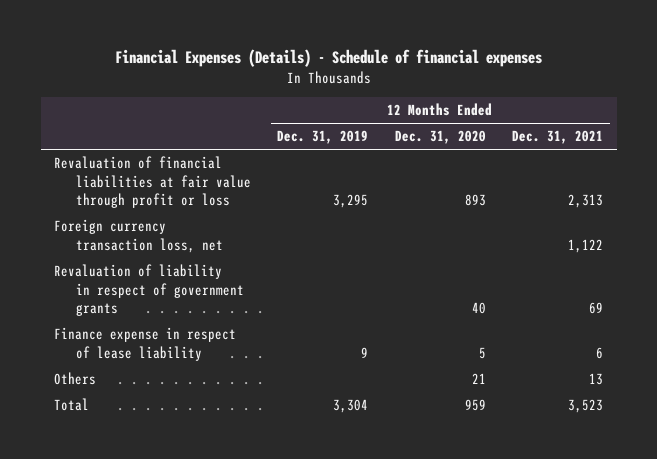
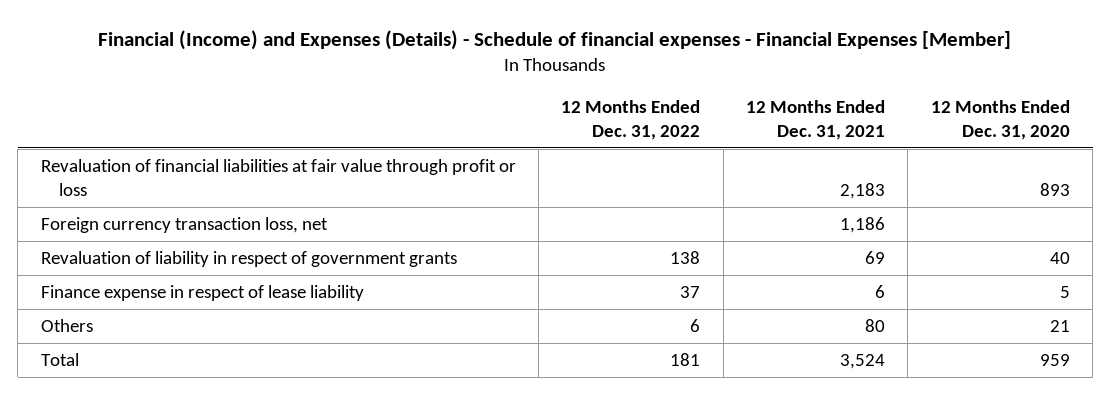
- Financial Expenses (Details) - Schedule of financial expenses
+ Financial (Income) and Expenses (Details) - Schedule of financial expenses - Financial Expenses [Member]
- | 12 Months Ended Dec. 31, 2019 | 12 Months Ended Dec. 31, 2020 | 12 Months Ended Dec. 31, 2021
+ | 12 Months Ended Dec. 31, 2022 | 12 Months Ended Dec. 31, 2021 | 12 Months Ended Dec. 31, 2020
- Revaluation of financial liabilities at fair value through profit or loss | 3,295 | 893 | 2,313
- Foreign currency transaction loss, net | | | 1,122
+ Revaluation of financial liabilities at fair value through profit or loss | | 2,183 | 893
+ Foreign currency transaction loss, net | | 1,186 |
- Others | | 21 | 13
- Total | 3,304 | 959 | 3,523
+ Others | 6 | 80 | 21
+ Total | 181 | 3,524 | 959

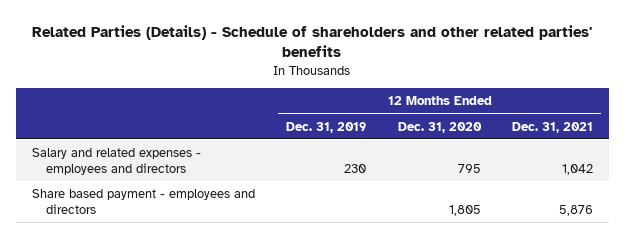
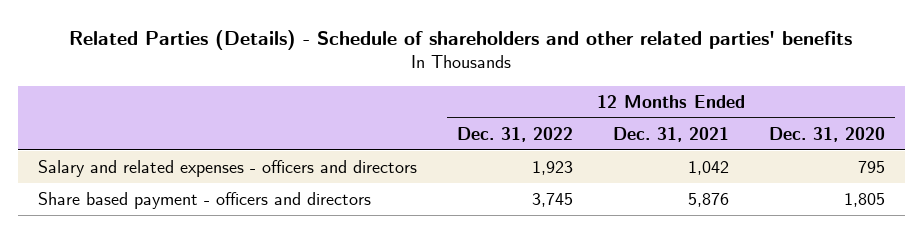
- | 12 Months Ended Dec. 31, 2019 | 12 Months Ended Dec. 31, 2020 | 12 Months Ended Dec. 31, 2021
+ | 12 Months Ended Dec. 31, 2022 | 12 Months Ended Dec. 31, 2021 | 12 Months Ended Dec. 31, 2020
- Salary and related expenses - employees and directors | 230 | 795 | 1,042
- Share based payment - employees and directors | | 1,805 | 5,876
+ Salary and related expenses - officers and directors | 1,923 | 1,042 | 795
+ Share based payment - officers and directors | 3,745 | 5,876 | 1,805

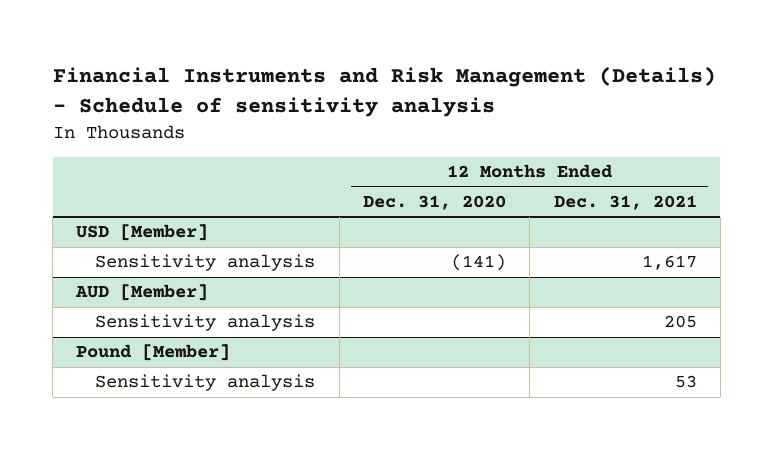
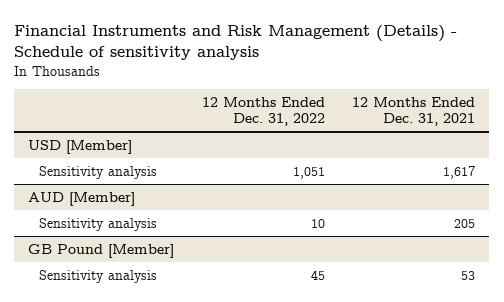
- | 12 Months Ended Dec. 31, 2020 | 12 Months Ended Dec. 31, 2021
+ | 12 Months Ended Dec. 31, 2022 | 12 Months Ended Dec. 31, 2021
- Pound [Member]
+ GB Pound [Member]

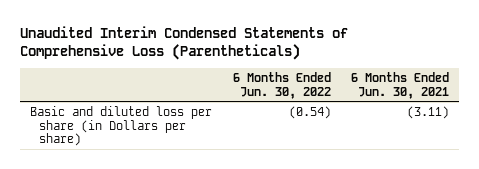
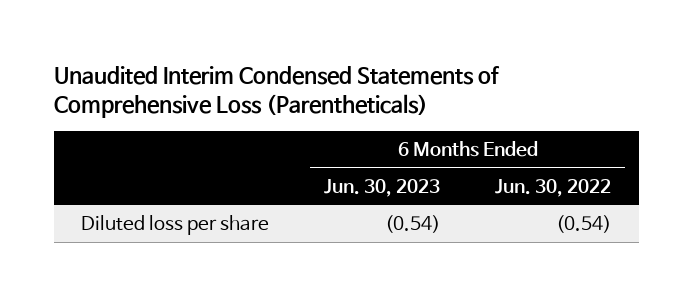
- | 6 Months Ended Jun. 30, 2022 | 6 Months Ended Jun. 30, 2021
+ | 6 Months Ended Jun. 30, 2023 | 6 Months Ended Jun. 30, 2022
- Basic and diluted loss per share (in Dollars per share) | (0.54) | (3.11)
+ Diluted loss per share | (0.54) | (0.54)

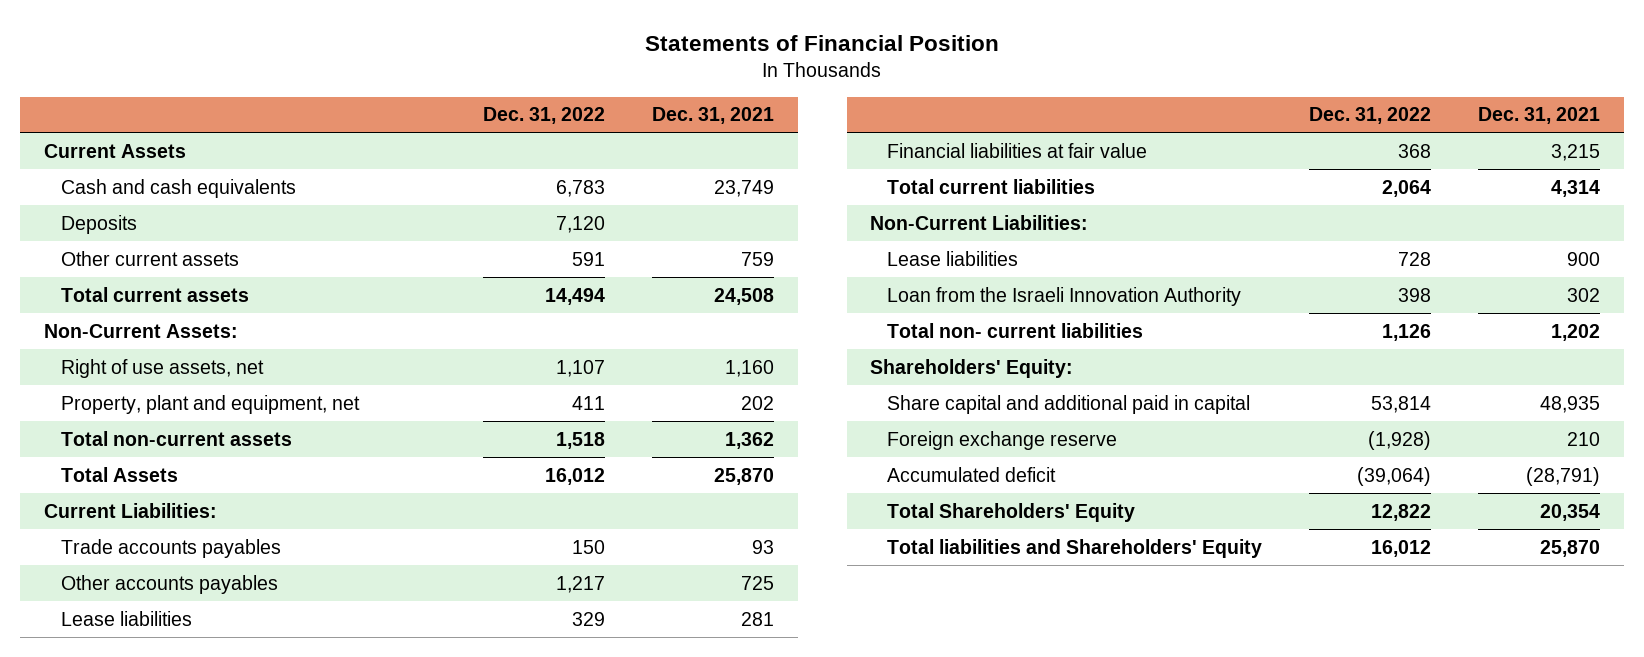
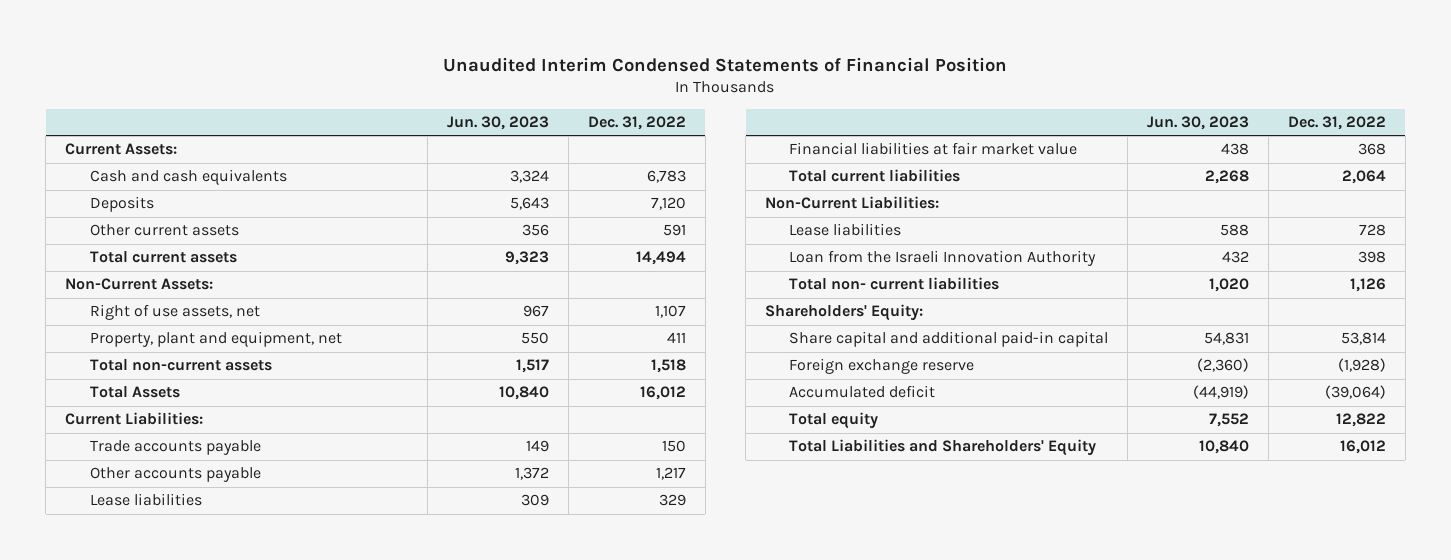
- Statements of Financial Position
+ Unaudited Interim Condensed Statements of Financial Position
- | Dec. 31, 2022 | Dec. 31, 2021
+ | Jun. 30, 2023 | Dec. 31, 2022
- Current Assets
+ Current Assets:
- Trade accounts payables | 150 | 93
- Other accounts payables | 1,217 | 725
+ Trade accounts payable | 149 | 150
+ Other accounts payable | 1,372 | 1,217
- Financial liabilities at fair value | 368 | 3,215
+ Financial liabilities at fair market value | 438 | 368
- Share capital and additional paid in capital | 53,814 | 48,935
+ Share capital and additional paid-in capital | 54,831 | 53,814
- Total Shareholders' Equity | 12,822 | 20,354
- Total liabilities and Shareholders' Equity | 16,012 | 25,870
+ Total equity | 7,552 | 12,822
+ Total Liabilities and Shareholders' Equity | 10,840 | 16,012

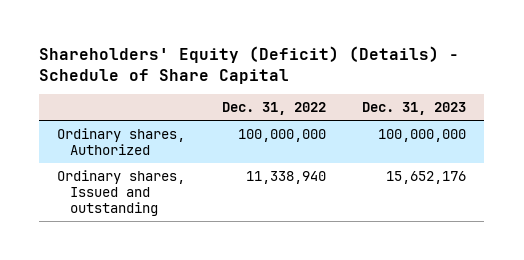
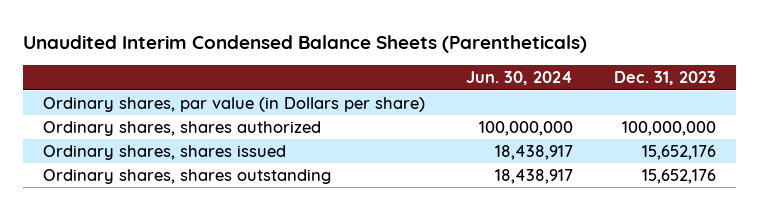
- Shareholders' Equity (Deficit) (Details) - Schedule of Share Capital
+ Unaudited Interim Condensed Balance Sheets (Parentheticals)
- | Dec. 31, 2022 | Dec. 31, 2023
+ | Jun. 30, 2024 | Dec. 31, 2023
- Ordinary shares, Authorized | 100,000,000 | 100,000,000
- Ordinary shares, Issued and outstanding | 11,338,940 | 15,652,176
+ Ordinary shares, par value (in Dollars per share)
+ Ordinary shares, shares authorized | 100,000,000 | 100,000,000
+ Ordinary shares, shares issued | 18,438,917 | 15,652,176
+ Ordinary shares, shares outstanding | 18,438,917 | 15,652,176

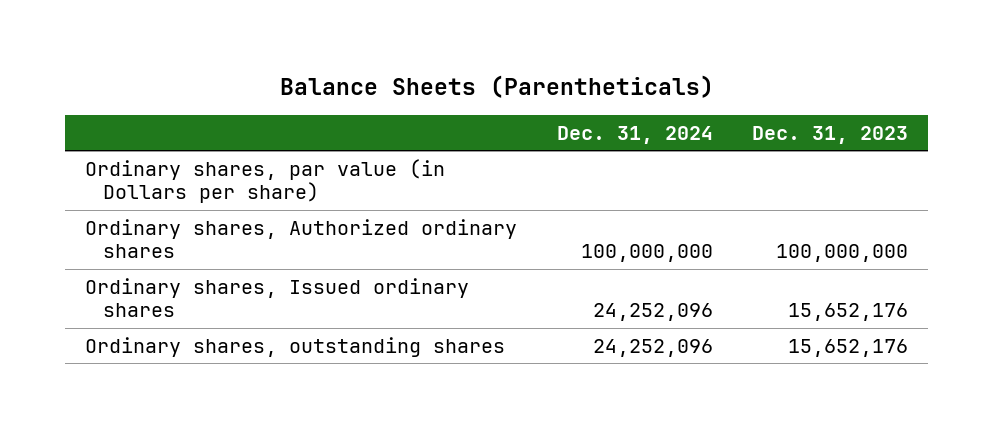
- Unaudited Interim Condensed Balance Sheets (Parentheticals)
+ Balance Sheets (Parentheticals)
- | Jun. 30, 2024 | Dec. 31, 2023
+ | Dec. 31, 2024 | Dec. 31, 2023
- Ordinary shares, shares authorized | 100,000,000 | 100,000,000
- Ordinary shares, shares issued | 18,438,917 | 15,652,176
- Ordinary shares, shares outstanding | 18,438,917 | 15,652,176
+ Ordinary shares, Authorized ordinary shares | 100,000,000 | 100,000,000
+ Ordinary shares, Issued ordinary shares | 24,252,096 | 15,652,176
+ Ordinary shares, outstanding shares | 24,252,096 | 15,652,176

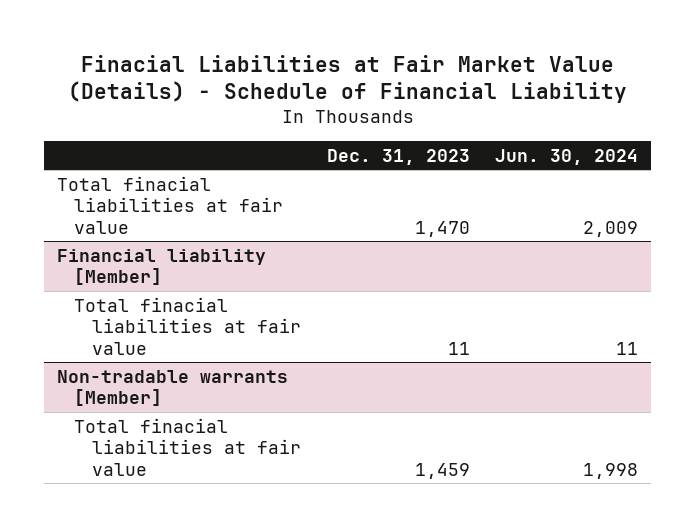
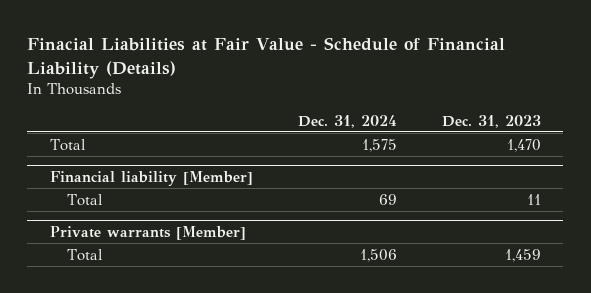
- Finacial Liabilities at Fair Market Value (Details) - Schedule of Financial Liability
+ Finacial Liabilities at Fair Value - Schedule of Financial Liability (Details)
- | Dec. 31, 2023 | Jun. 30, 2024
+ | Dec. 31, 2024 | Dec. 31, 2023
- Total finacial liabilities at fair value | 1,470 | 2,009
+ Total | 1,575 | 1,470
@ Financial liability [Member]
- Total finacial liabilities at fair value | 11 | 11
- Non-tradable warrants [Member]
- Total finacial liabilities at fair value | 1,459 | 1,998
@ Financial liability [Member]
+ Total | 69 | 11
+ Private warrants [Member]
+ Total | 1,506 | 1,459

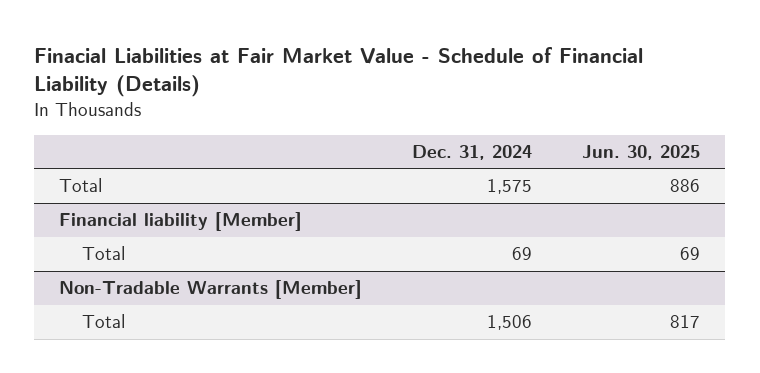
- Finacial Liabilities at Fair Value - Schedule of Financial Liability (Details)
+ Finacial Liabilities at Fair Market Value - Schedule of Financial Liability (Details)
- | Dec. 31, 2024 | Dec. 31, 2023
+ | Dec. 31, 2024 | Jun. 30, 2025
- Private warrants [Member]
+ Non-Tradable Warrants [Member]

